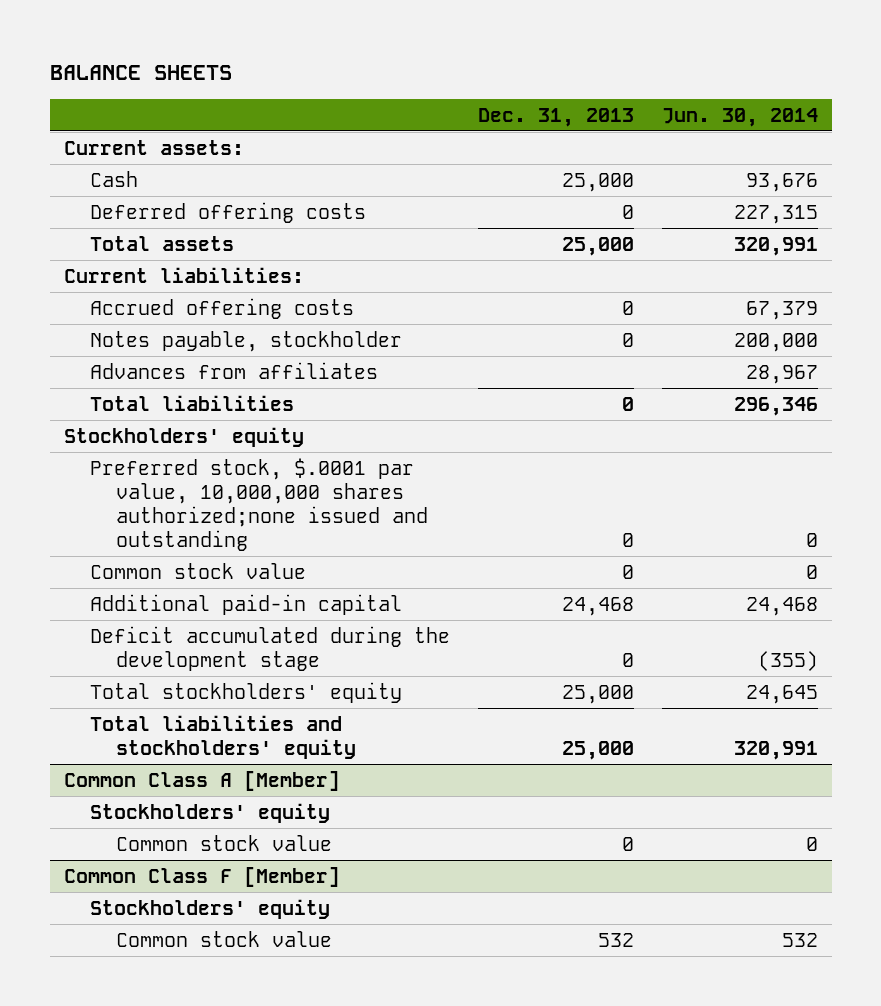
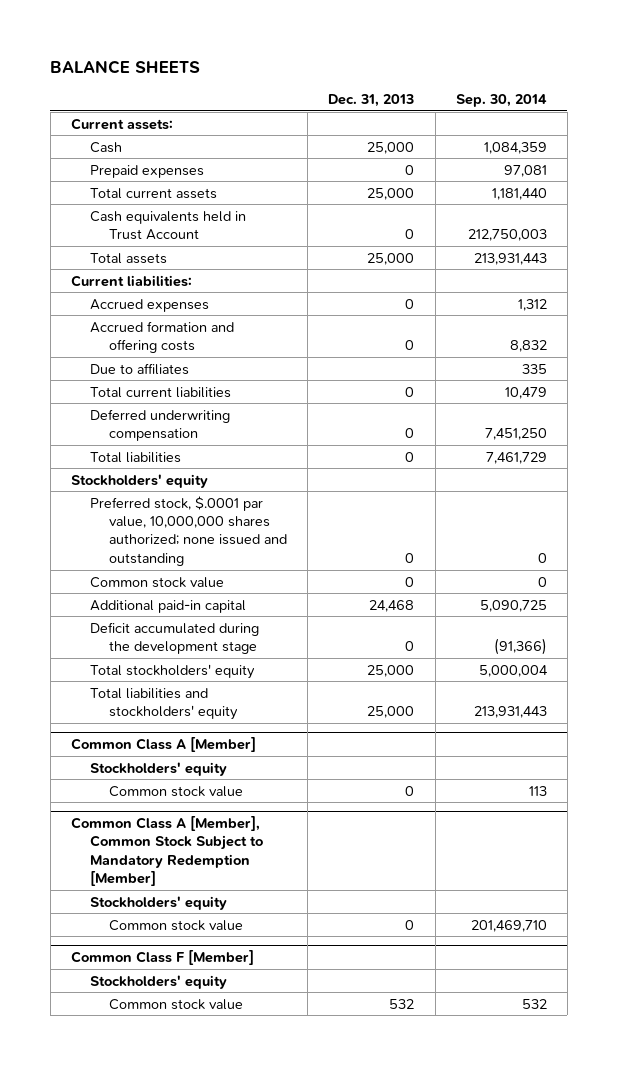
- | Dec. 31, 2013 | Jun. 30, 2014
+ | Dec. 31, 2013 | Sep. 30, 2014
- Deferred offering costs | 0 | 227,315
+ Prepaid expenses | 0 | 97,081
+ Total current assets | 25,000 | 1,181,440
+ Cash equivalents held in Trust Account | 0 | 212,750,003
- Accrued offering costs | 0 | 67,379
- Notes payable, stockholder | 0 | 200,000
- Advances from affiliates | | 28,967
+ Accrued expenses | 0 | 1,312
+ Accrued formation and offering costs | 0 | 8,832
+ Due to affiliates | | 335
+ Total current liabilities | 0 | 10,479
+ Deferred underwriting compensation | 0 | 7,451,250
- Preferred stock, $.0001 par value, 10,000,000 shares authorized;none issued and outstanding | 0 | 0
+ Preferred stock, $.0001 par value, 10,000,000 shares authorized; none issued and outstanding | 0 | 0
+ Common Class A [Member], Common Stock Subject to Mandatory Redemption [Member]
+ Stockholders' equity
+ Common stock value | 0 | 201,469,710

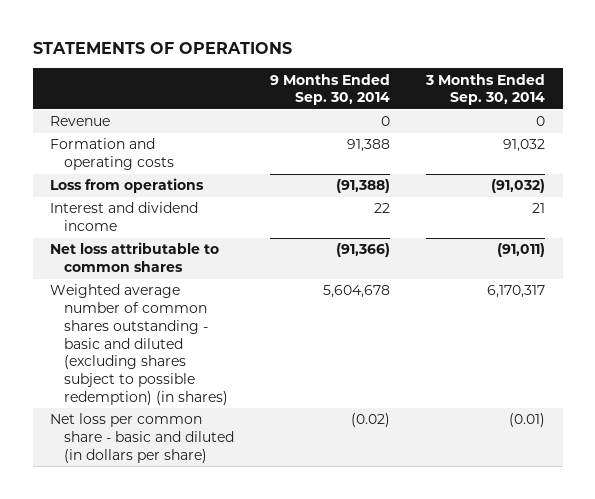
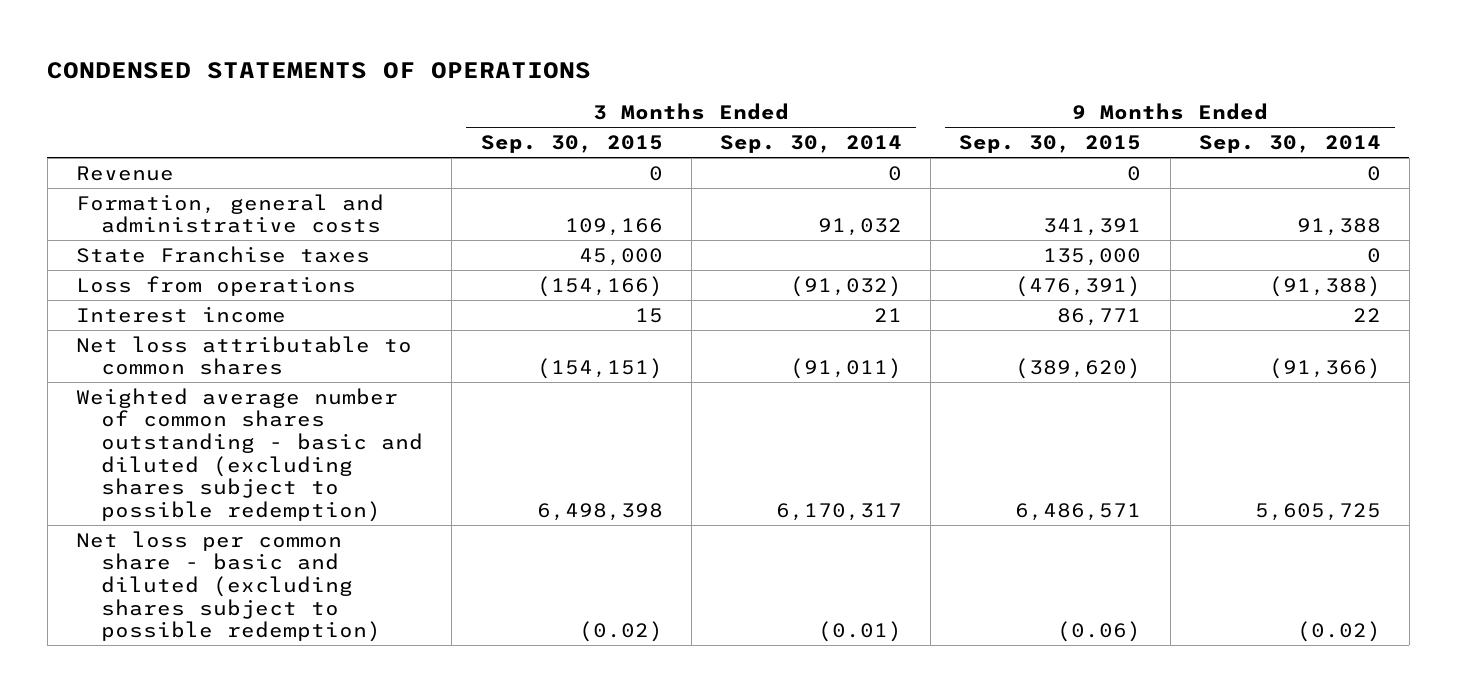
- STATEMENTS OF OPERATIONS
+ CONDENSED STATEMENTS OF OPERATIONS
- | 9 Months Ended Sep. 30, 2014 | 3 Months Ended Sep. 30, 2014
+ | 3 Months Ended Sep. 30, 2015 | 3 Months Ended Sep. 30, 2014 | 9 Months Ended Sep. 30, 2015 | 9 Months Ended Sep. 30, 2014
- Formation and operating costs | 91,388 | 91,032
+ Formation, general and administrative costs | 109,166 | 91,032 | 341,391 | 91,388
+ State Franchise taxes | 45,000 | | 135,000 | 0
- Interest and dividend income | 22 | 21
+ Interest income | 15 | 21 | 86,771 | 22
- Weighted average number of common shares outstanding - basic and diluted (excluding shares subject to possible redemption) (in shares) | 5,604,678 | 6,170,317
- Net loss per common share - basic and diluted (in dollars per share) | (0.02) | (0.01)
+ Weighted average number of common shares outstanding - basic and diluted (excluding shares subject to possible redemption) | 6,498,398 | 6,170,317 | 6,486,571 | 5,605,725
+ Net loss per common share - basic and diluted (excluding shares subject to possible redemption) | (0.02) | (0.01) | (0.06) | (0.02)

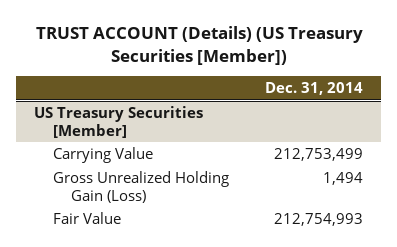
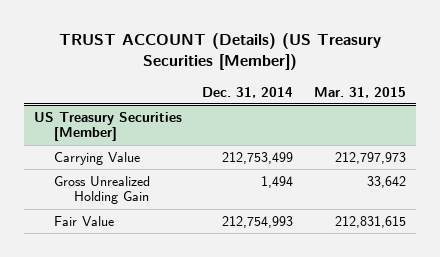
- | Dec. 31, 2014
+ | Dec. 31, 2014 | Mar. 31, 2015
@ US Treasury Securities [Member]
- Gross Unrealized Holding Gain (Loss) | 1,494
+ Gross Unrealized Holding Gain | 1,494 | 33,642

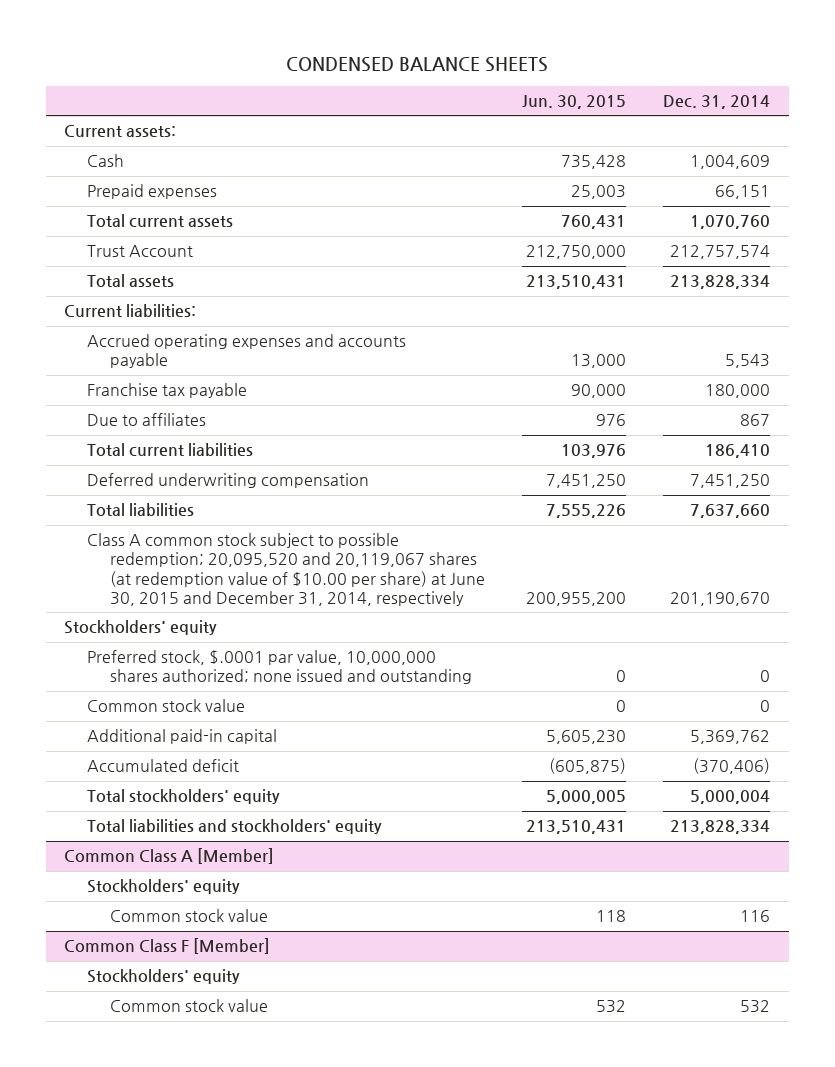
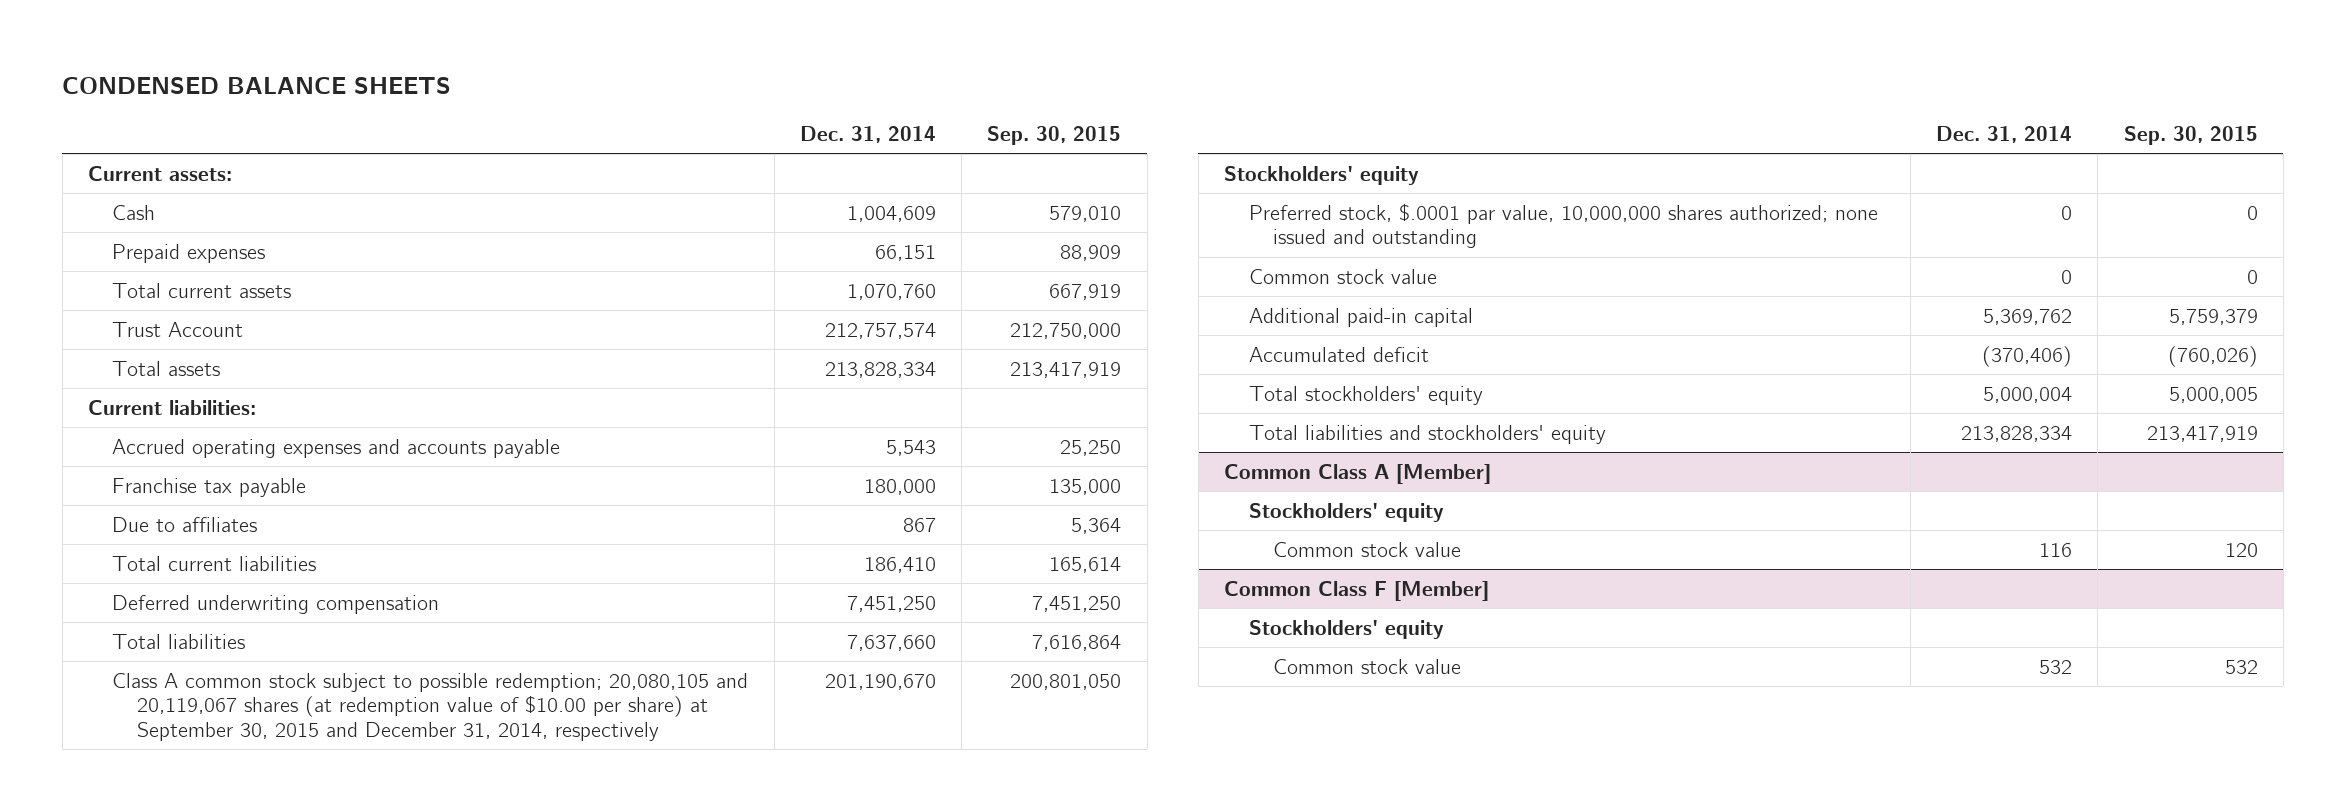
- | Jun. 30, 2015 | Dec. 31, 2014
+ | Dec. 31, 2014 | Sep. 30, 2015
- Class A common stock subject to possible redemption; 20,095,520 and 20,119,067 shares (at redemption value of $10.00 per share) at June 30, 2015 and December 31, 2014, respectively | 200,955,200 | 201,190,670
+ Class A common stock subject to possible redemption; 20,080,105 and 20,119,067 shares (at redemption value of $10.00 per share) at September 30, 2015 and December 31, 2014, respectively | 201,190,670 | 200,801,050

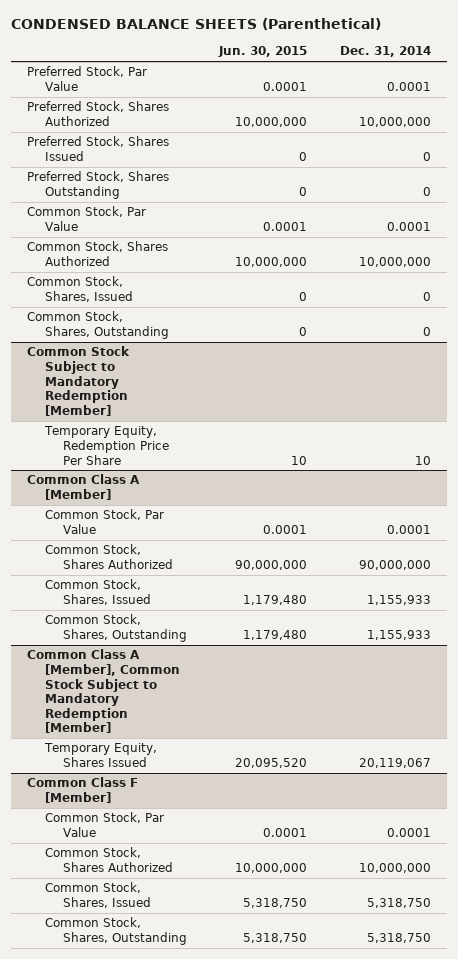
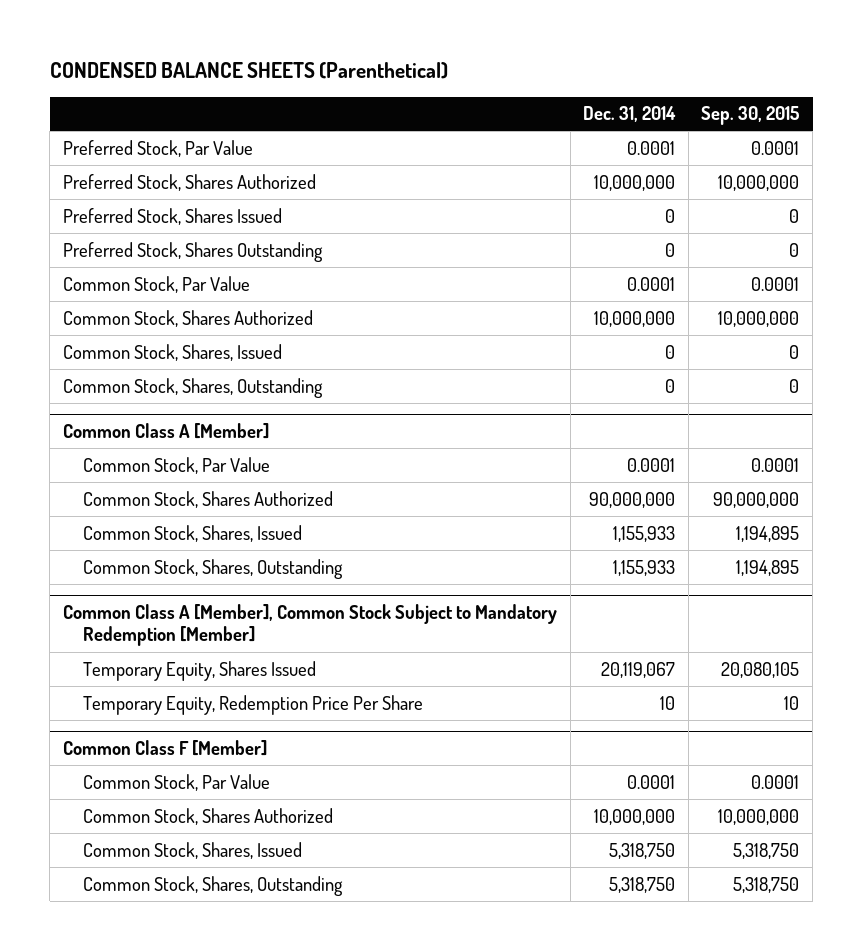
- | Jun. 30, 2015 | Dec. 31, 2014
+ | Dec. 31, 2014 | Sep. 30, 2015
- Common Stock Subject to Mandatory Redemption [Member]
- Temporary Equity, Redemption Price Per Share | 10 | 10
@ Common Class A [Member], Common Stock Subject to Mandatory Redemption [Member]
+ Temporary Equity, Redemption Price Per Share | 10 | 10

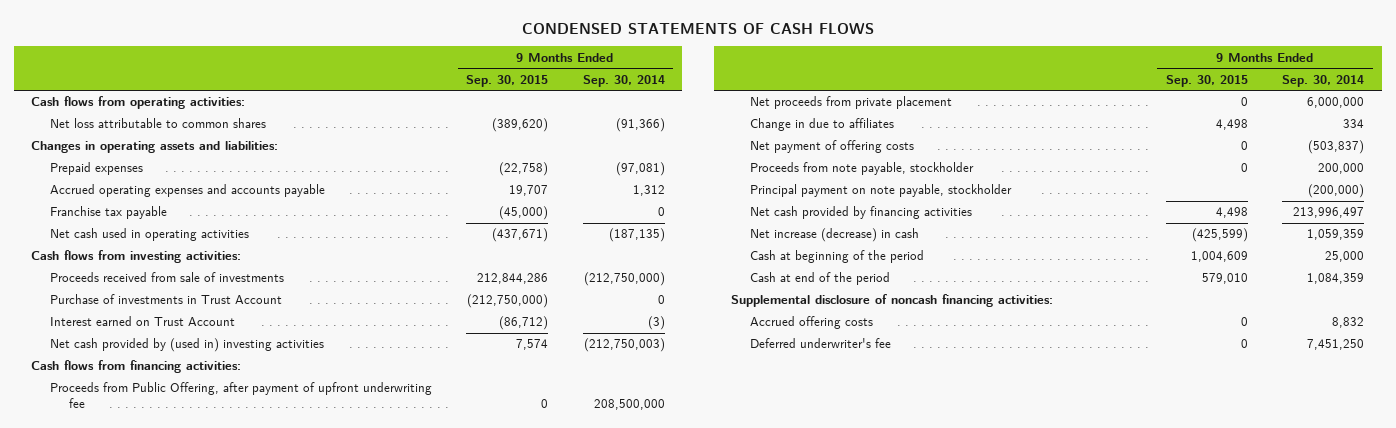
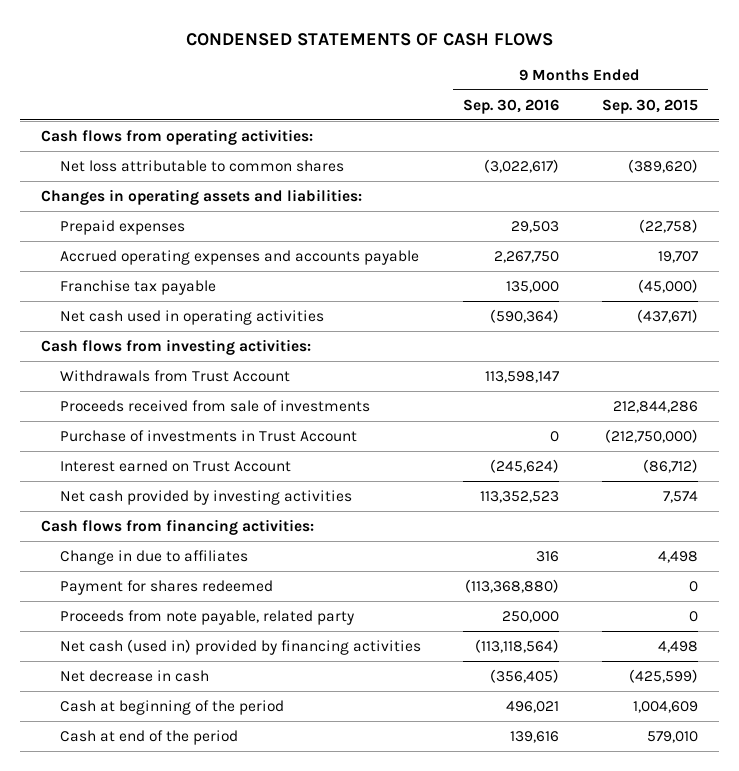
- | 9 Months Ended Sep. 30, 2015 | 9 Months Ended Sep. 30, 2014
+ | 9 Months Ended Sep. 30, 2016 | 9 Months Ended Sep. 30, 2015
+ Withdrawals from Trust Account | 113,598,147 |
- Net cash provided by (used in) investing activities | 7,574 | (212,750,003)
+ Net cash provided by investing activities | 113,352,523 | 7,574
- Proceeds from Public Offering, after payment of upfront underwriting fee | 0 | 208,500,000
- Net proceeds from private placement | 0 | 6,000,000
- Net payment of offering costs | 0 | (503,837)
- Proceeds from note payable, stockholder | 0 | 200,000
- Principal payment on note payable, stockholder | | (200,000)
- Net cash provided by financing activities | 4,498 | 213,996,497
- Net increase (decrease) in cash | (425,599) | 1,059,359
+ Payment for shares redeemed | (113,368,880) | 0
+ Proceeds from note payable, related party | 250,000 | 0
+ Net cash (used in) provided by financing activities | (113,118,564) | 4,498
+ Net decrease in cash | (356,405) | (425,599)
- Supplemental disclosure of noncash financing activities:
- Accrued offering costs | 0 | 8,832
- Deferred underwriter's fee | 0 | 7,451,250

